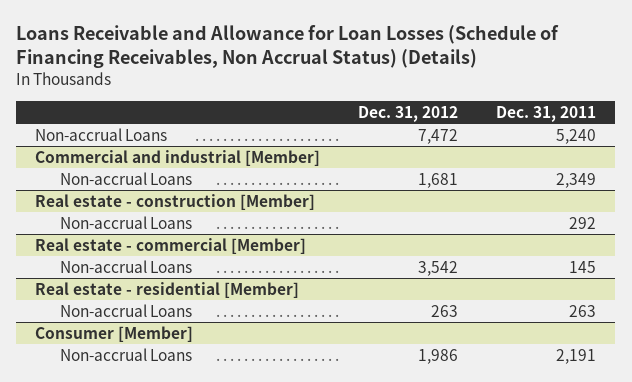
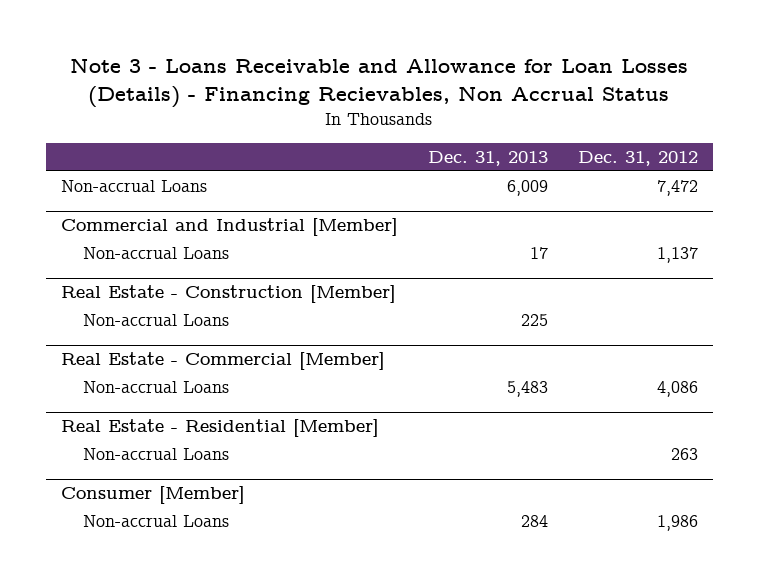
- Loans Receivable and Allowance for Loan Losses (Schedule of Financing Receivables, Non Accrual Status) (Details)
+ Note 3 - Loans Receivable and Allowance for Loan Losses (Details) - Financing Recievables, Non Accrual Status
- | Dec. 31, 2012 | Dec. 31, 2011
+ | Dec. 31, 2013 | Dec. 31, 2012
- Commercial and industrial [Member]
- Non-accrual Loans | 1,681 | 2,349
- Real estate - construction [Member]
+ Commercial and Industrial [Member]
+ Non-accrual Loans | 17 | 1,137
+ Real Estate - Construction [Member]
- Real estate - commercial [Member]
- Non-accrual Loans | 3,542 | 145
- Real estate - residential [Member]
+ Real Estate - Commercial [Member]
+ Non-accrual Loans | 5,483 | 4,086
+ Real Estate - Residential [Member]

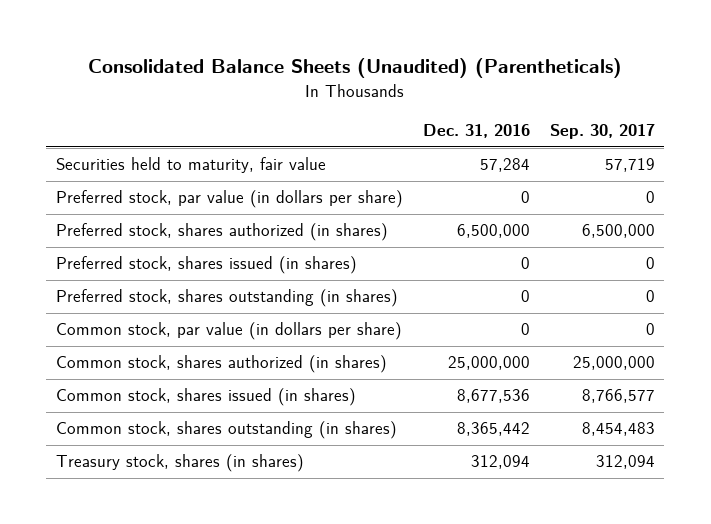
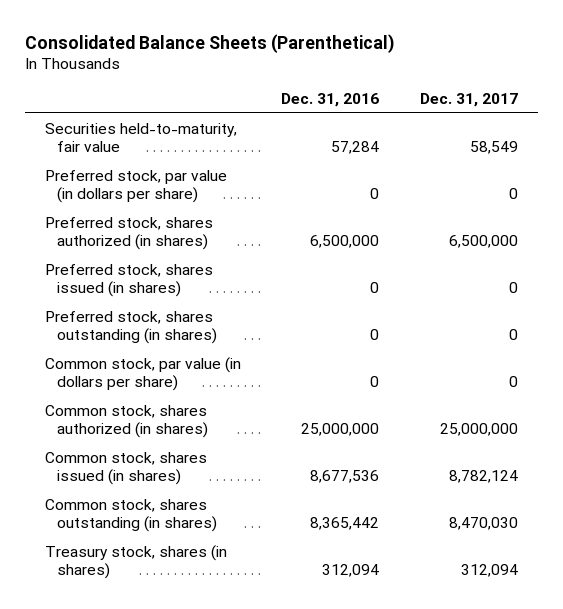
- Consolidated Balance Sheets (Unaudited) (Parentheticals)
+ Consolidated Balance Sheets (Parenthetical)
- | Dec. 31, 2016 | Sep. 30, 2017
+ | Dec. 31, 2016 | Dec. 31, 2017
- Securities held to maturity, fair value | 57,284 | 57,719
+ Securities held-to-maturity, fair value | 57,284 | 58,549

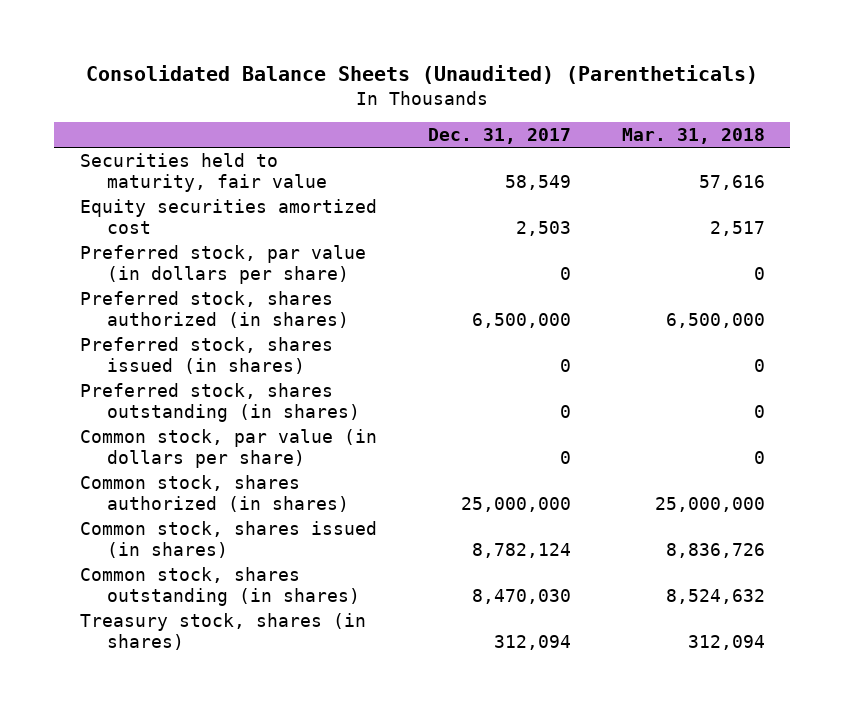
- Consolidated Balance Sheets (Parenthetical)
+ Consolidated Balance Sheets (Unaudited) (Parentheticals)
- | Dec. 31, 2016 | Dec. 31, 2017
+ | Dec. 31, 2017 | Mar. 31, 2018
- Securities held-to-maturity, fair value | 57,284 | 58,549
+ Securities held to maturity, fair value | 58,549 | 57,616
+ Equity securities amortized cost | 2,503 | 2,517

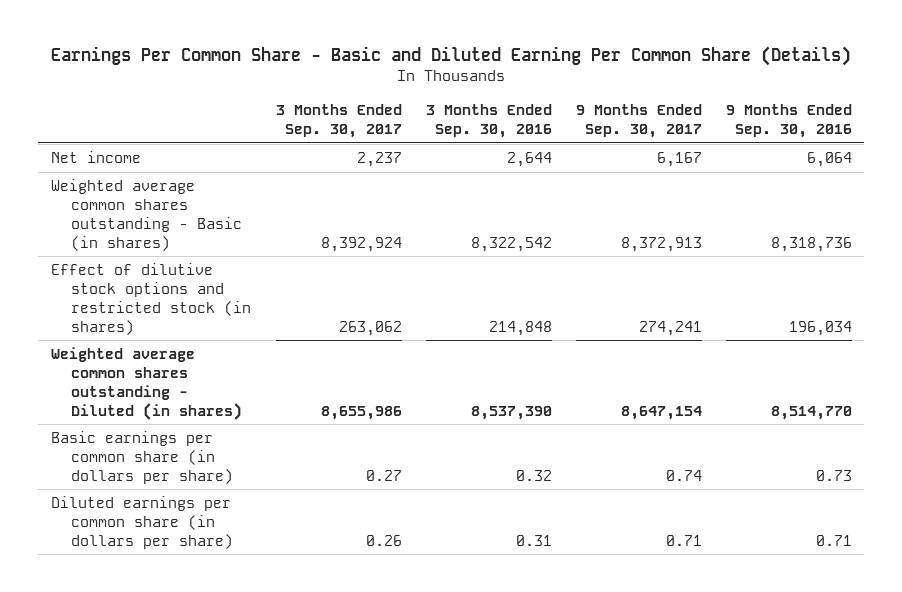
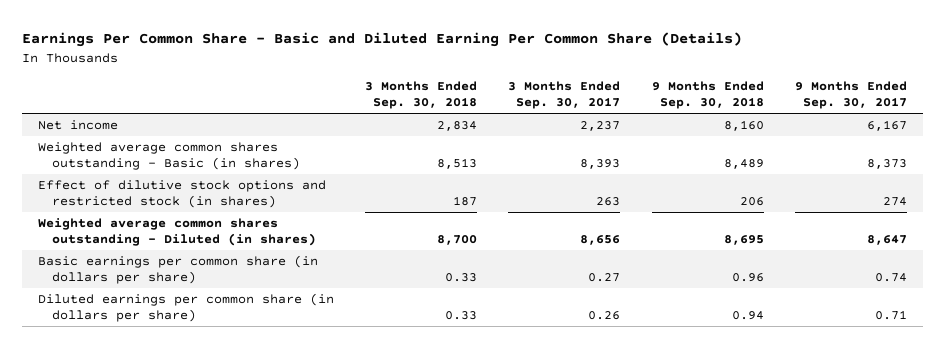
- | 3 Months Ended Sep. 30, 2017 | 3 Months Ended Sep. 30, 2016 | 9 Months Ended Sep. 30, 2017 | 9 Months Ended Sep. 30, 2016
+ | 3 Months Ended Sep. 30, 2018 | 3 Months Ended Sep. 30, 2017 | 9 Months Ended Sep. 30, 2018 | 9 Months Ended Sep. 30, 2017
- Weighted average common shares outstanding - Basic (in shares) | 8,392,924 | 8,322,542 | 8,372,913 | 8,318,736
- Effect of dilutive stock options and restricted stock (in shares) | 263,062 | 214,848 | 274,241 | 196,034
- Weighted average common shares outstanding - Diluted (in shares) | 8,655,986 | 8,537,390 | 8,647,154 | 8,514,770
+ Weighted average common shares outstanding - Basic (in shares) | 8,513 | 8,393 | 8,489 | 8,373
+ Effect of dilutive stock options and restricted stock (in shares) | 187 | 263 | 206 | 274
+ Weighted average common shares outstanding - Diluted (in shares) | 8,700 | 8,656 | 8,695 | 8,647

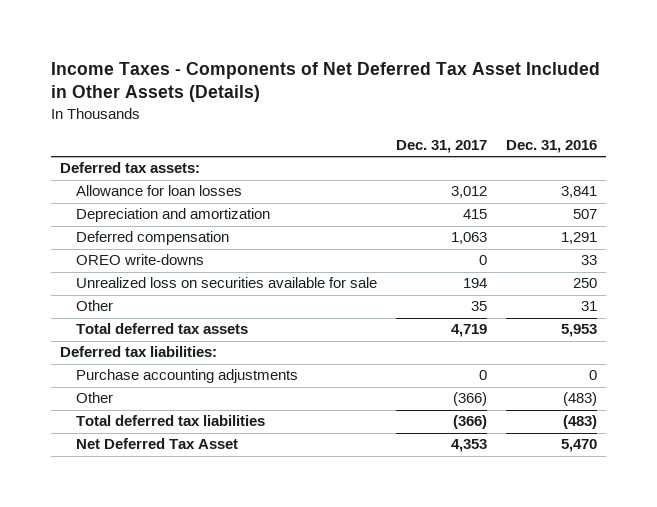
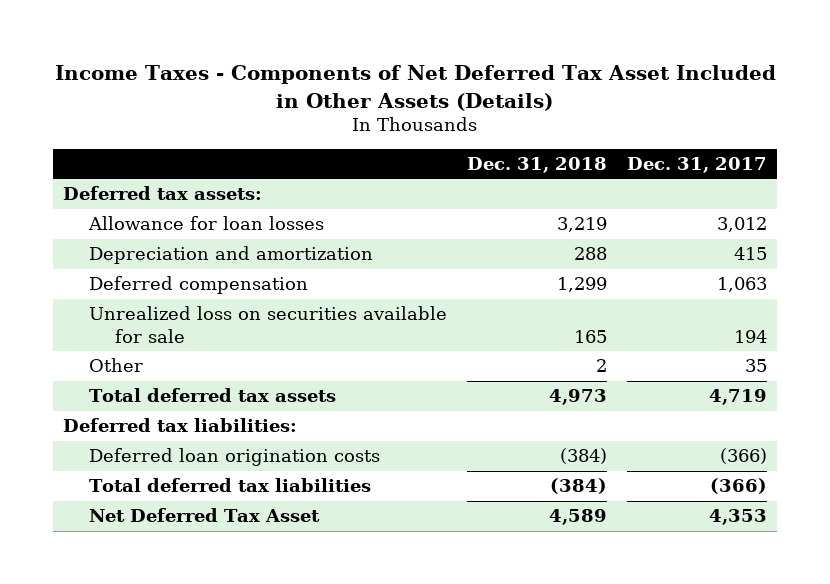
- | Dec. 31, 2017 | Dec. 31, 2016
+ | Dec. 31, 2018 | Dec. 31, 2017
- OREO write-downs | 0 | 33
- Purchase accounting adjustments | 0 | 0
- Other | (366) | (483)
+ Deferred loan origination costs | (384) | (366)

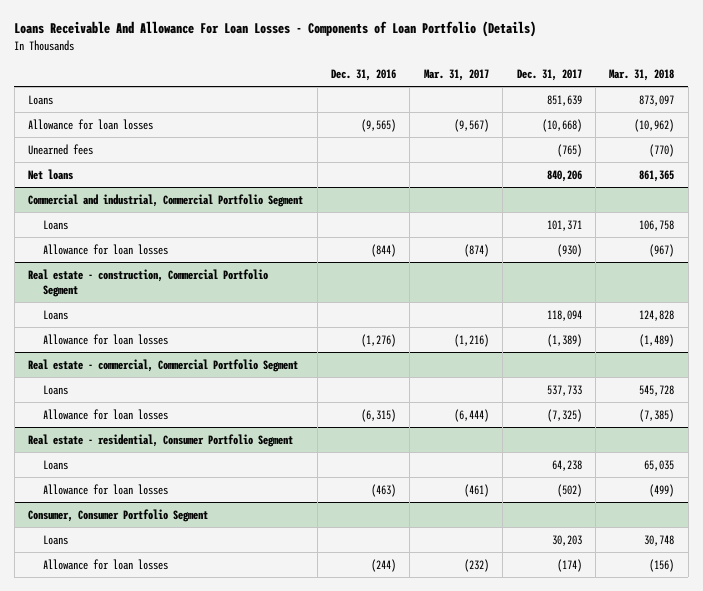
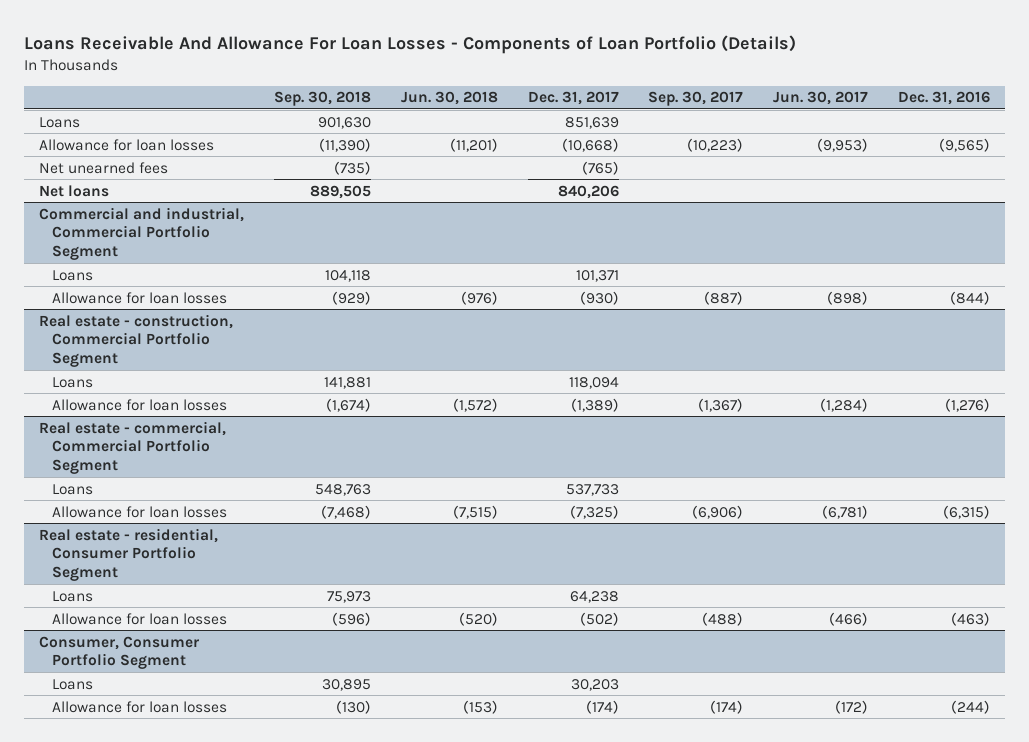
- | Dec. 31, 2016 | Mar. 31, 2017 | Dec. 31, 2017 | Mar. 31, 2018
+ | Sep. 30, 2018 | Jun. 30, 2018 | Dec. 31, 2017 | Sep. 30, 2017 | Jun. 30, 2017 | Dec. 31, 2016
- Unearned fees | | | (765) | (770)
+ Net unearned fees | (735) | | (765) | | |

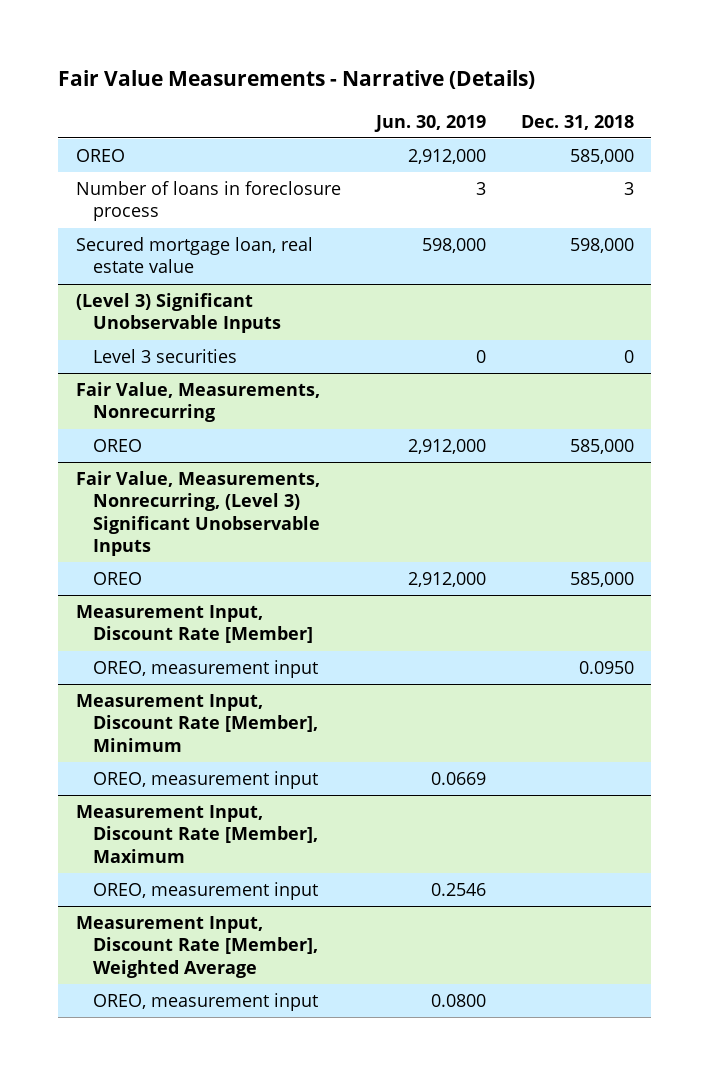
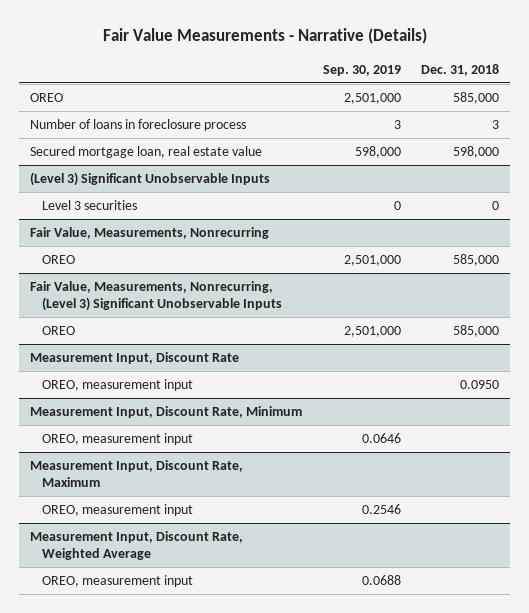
- | Jun. 30, 2019 | Dec. 31, 2018
+ | Sep. 30, 2019 | Dec. 31, 2018
- Measurement Input, Discount Rate [Member]
+ Measurement Input, Discount Rate
- Measurement Input, Discount Rate [Member], Minimum
+ Measurement Input, Discount Rate, Minimum
- Measurement Input, Discount Rate [Member], Maximum
+ Measurement Input, Discount Rate, Maximum
- Measurement Input, Discount Rate [Member], Weighted Average
+ Measurement Input, Discount Rate, Weighted Average

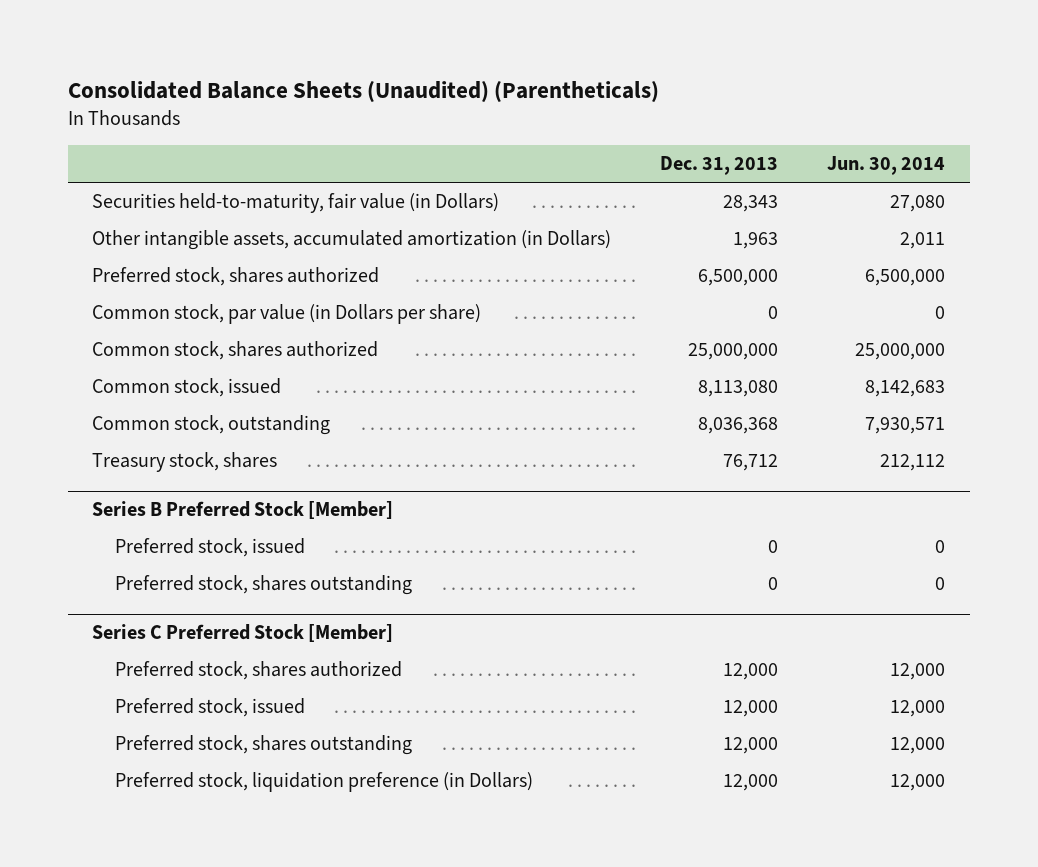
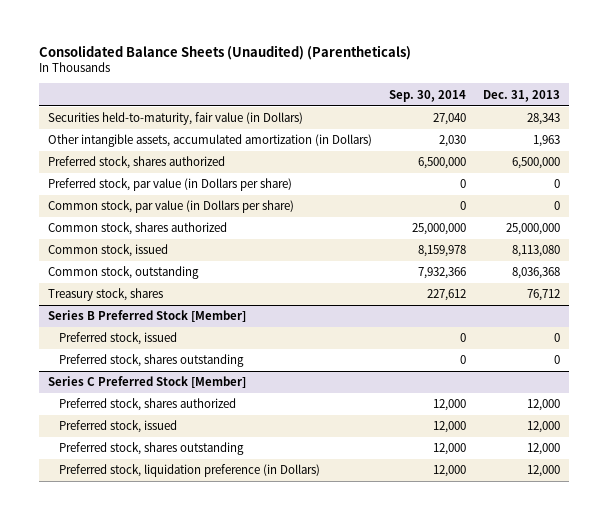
- | Dec. 31, 2013 | Jun. 30, 2014
+ | Sep. 30, 2014 | Dec. 31, 2013
+ Preferred stock, par value (in Dollars per share) | 0 | 0

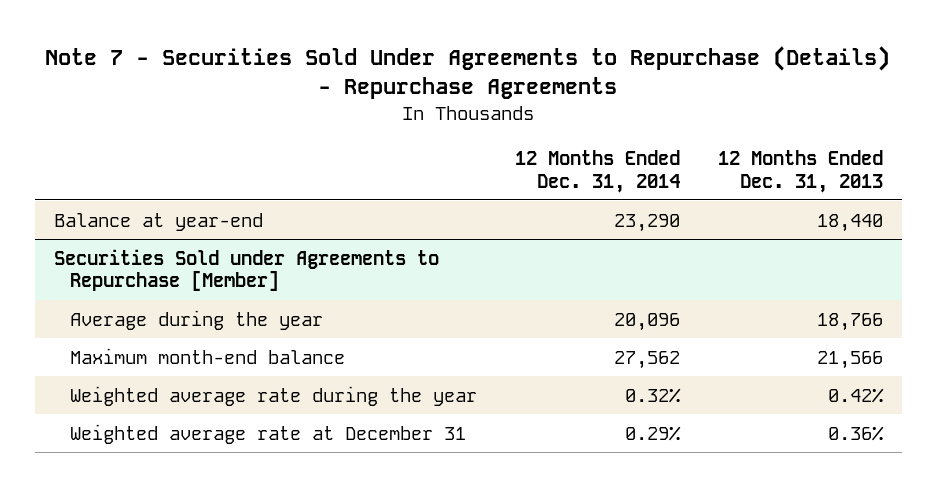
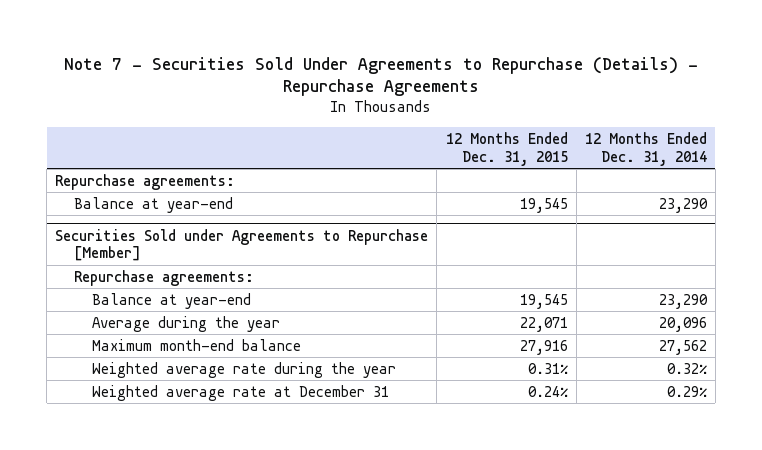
- | 12 Months Ended Dec. 31, 2014 | 12 Months Ended Dec. 31, 2013
+ | 12 Months Ended Dec. 31, 2015 | 12 Months Ended Dec. 31, 2014
+ Repurchase agreements:
@ Securities Sold under Agreements to Repurchase [Member]
+ Repurchase agreements:
+ Balance at year-end | 19,545 | 23,290

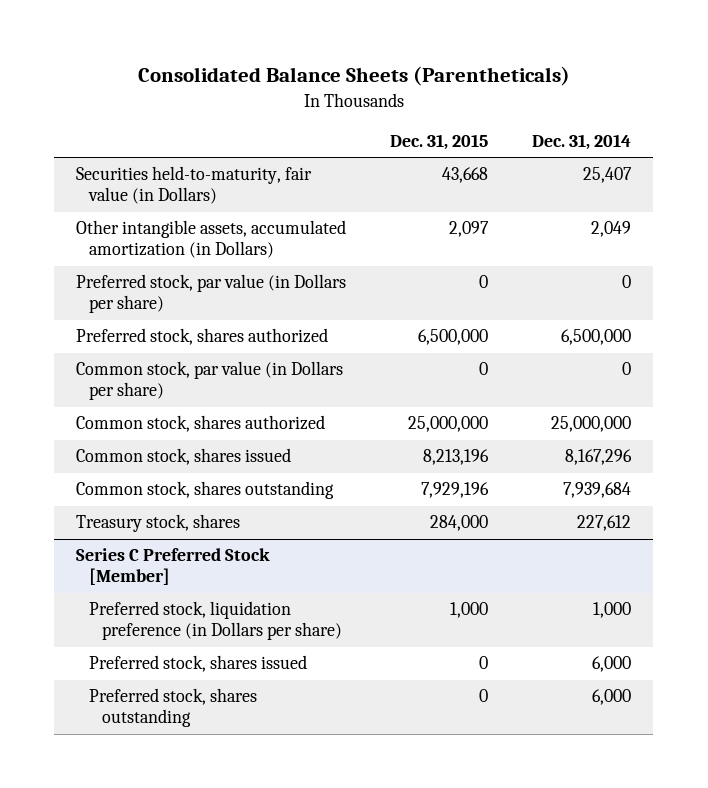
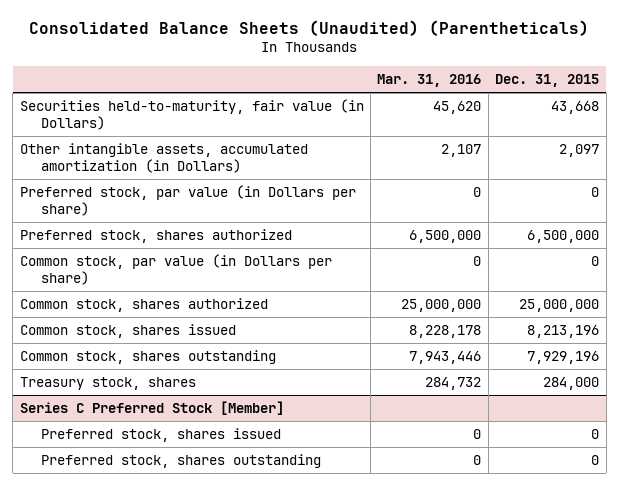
- Consolidated Balance Sheets (Parentheticals)
+ Consolidated Balance Sheets (Unaudited) (Parentheticals)
- | Dec. 31, 2015 | Dec. 31, 2014
+ | Mar. 31, 2016 | Dec. 31, 2015
@ Series C Preferred Stock [Member]
- Preferred stock, liquidation preference (in Dollars per share) | 1,000 | 1,000

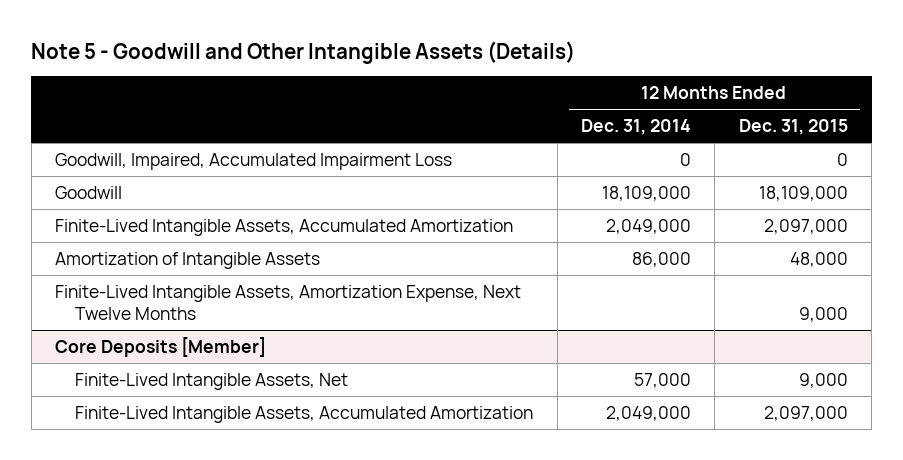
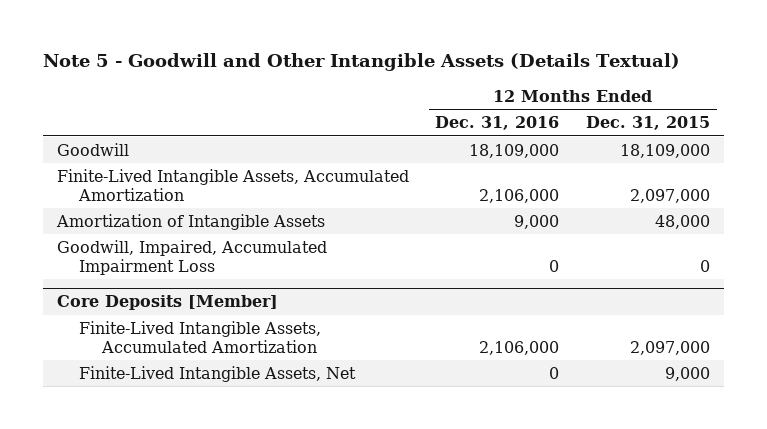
- Note 5 - Goodwill and Other Intangible Assets (Details)
+ Note 5 - Goodwill and Other Intangible Assets (Details Textual)
- | 12 Months Ended Dec. 31, 2014 | 12 Months Ended Dec. 31, 2015
+ | 12 Months Ended Dec. 31, 2016 | 12 Months Ended Dec. 31, 2015
- Finite-Lived Intangible Assets, Amortization Expense, Next Twelve Months | | 9,000
moved down: Goodwill, Impaired, Accumulated Impairment Loss | 0 | 0
@ Core Deposits [Member]
moved down: Finite-Lived Intangible Assets, Net | 0 | 9,000

